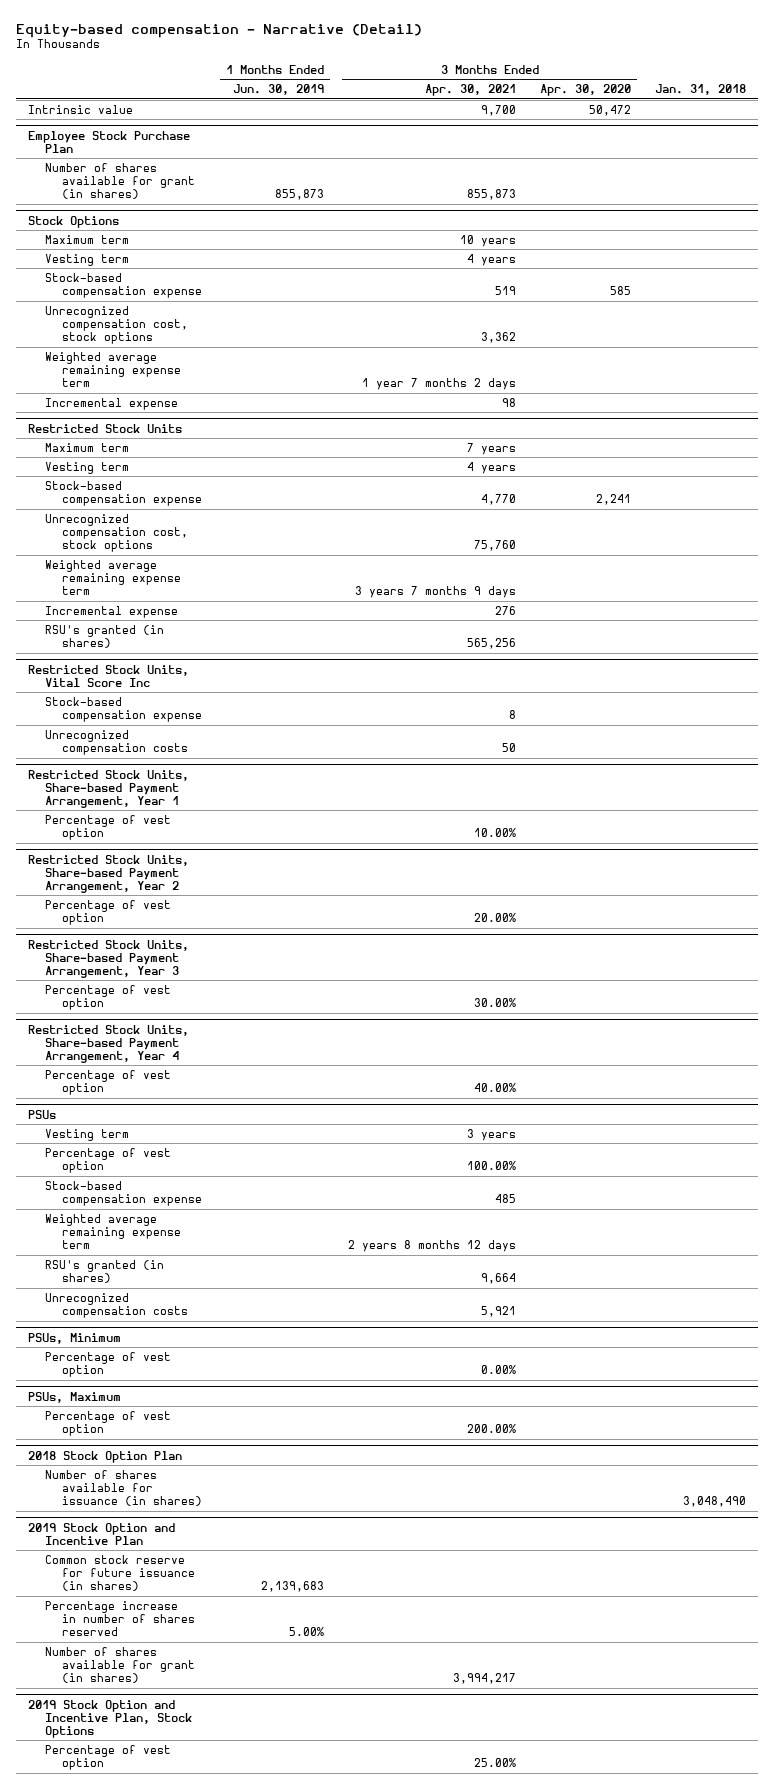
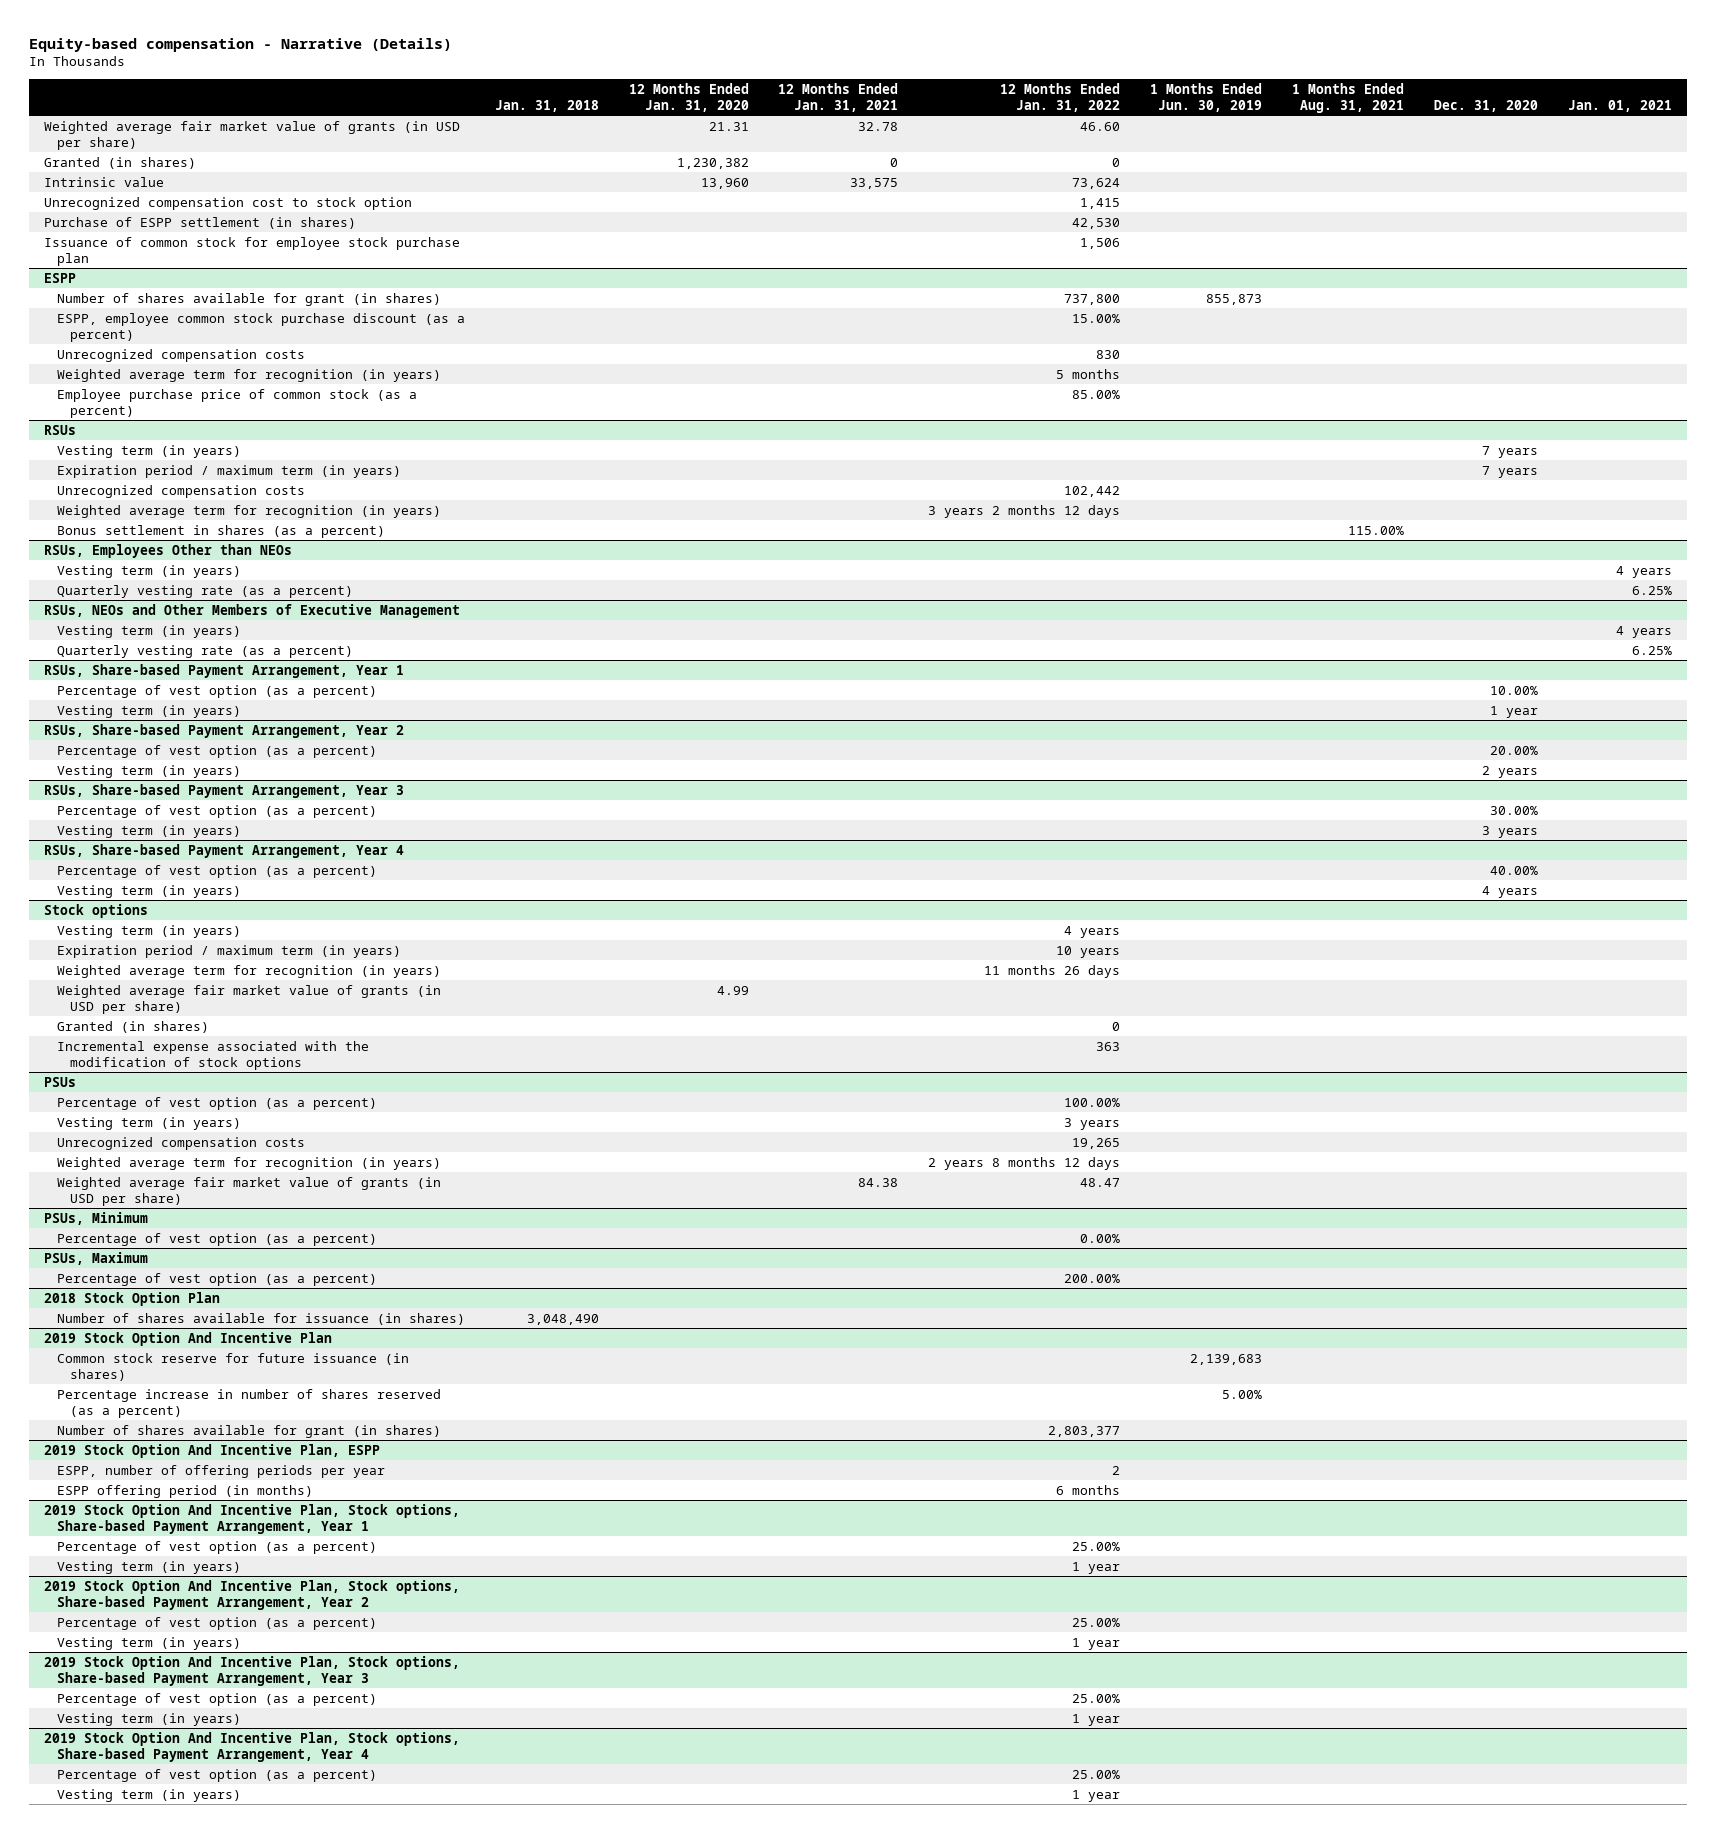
- Equity-based compensation - Narrative (Detail)
+ Equity-based compensation - Narrative (Details)
- | 1 Months Ended Jun. 30, 2019 | 3 Months Ended Apr. 30, 2021 | 3 Months Ended Apr. 30, 2020 | Jan. 31, 2018
+ | Jan. 31, 2018 | 12 Months Ended Jan. 31, 2020 | 12 Months Ended Jan. 31, 2021 | 12 Months Ended Jan. 31, 2022 | 1 Months Ended Jun. 30, 2019 | 1 Months Ended Aug. 31, 2021 | Dec. 31, 2020 | Jan. 01, 2021
+ Weighted average fair market value of grants (in USD per share) | | 21.31 | 32.78 | 46.60 | | | |
+ Granted (in shares) | | 1,230,382 | 0 | 0 | | | |
- Employee Stock Purchase Plan
+ Unrecognized compensation cost to stock option | | | | 1,415 | | | |
+ Purchase of ESPP settlement (in shares) | | | | 42,530 | | | |
+ Issuance of common stock for employee stock purchase plan | | | | 1,506 | | | |
+ ESPP
- Stock Options
- Maximum term | | 10 years | |
- Vesting term | | 4 years | |
- Stock-based compensation expense | | 519 | 585 |
- Unrecognized compensation cost, stock options | | 3,362 | |
- Weighted average remaining expense term | | 1 year 7 months 2 days | |
- Incremental expense | | 98 | |
- Restricted Stock Units
- Maximum term | | 7 years | |
- Vesting term | | 4 years | |
- Stock-based compensation expense | | 4,770 | 2,241 |
- Unrecognized compensation cost, stock options | | 75,760 | |
- Weighted average remaining expense term | | 3 years 7 months 9 days | |
- Incremental expense | | 276 | |
- RSU's granted (in shares) | | 565,256 | |
- Restricted Stock Units, Vital Score Inc
- Stock-based compensation expense | | 8 | |
- Unrecognized compensation costs | | 50 | |
- Restricted Stock Units, Share-based Payment Arrangement, Year 1
- Percentage of vest option | | 10.00% | |
- Restricted Stock Units, Share-based Payment Arrangement, Year 2
- Percentage of vest option | | 20.00% | |
- Restricted Stock Units, Share-based Payment Arrangement, Year 3
- Percentage of vest option | | 30.00% | |
- Restricted Stock Units, Share-based Payment Arrangement, Year 4
- Percentage of vest option | | 40.00% | |
+ ESPP, employee common stock purchase discount (as a percent) | | | | 15.00% | | | |
+ Unrecognized compensation costs | | | | 830 | | | |
+ Weighted average term for recognition (in years) | | | | 5 months | | | |
+ Employee purchase price of common stock (as a percent) | | | | 85.00% | | | |
+ RSUs
+ Vesting term (in years) | | | | | | | 7 years |
+ Expiration period / maximum term (in years) | | | | | | | 7 years |
+ Unrecognized compensation costs | | | | 102,442 | | | |
+ Weighted average term for recognition (in years) | | | | 3 years 2 months 12 days | | | |
+ Bonus settlement in shares (as a percent) | | | | | | 115.00% | |
+ RSUs, Employees Other than NEOs
+ Vesting term (in years) | | | | | | | | 4 years
+ Quarterly vesting rate (as a percent) | | | | | | | | 6.25%
+ RSUs, NEOs and Other Members of Executive Management
+ Vesting term (in years) | | | | | | | | 4 years
+ Quarterly vesting rate (as a percent) | | | | | | | | 6.25%
+ RSUs, Share-based Payment Arrangement, Year 1
+ Percentage of vest option (as a percent) | | | | | | | 10.00% |
+ Vesting term (in years) | | | | | | | 1 year |
+ RSUs, Share-based Payment Arrangement, Year 2
+ Percentage of vest option (as a percent) | | | | | | | 20.00% |
+ Vesting term (in years) | | | | | | | 2 years |
+ RSUs, Share-based Payment Arrangement, Year 3
+ Percentage of vest option (as a percent) | | | | | | | 30.00% |
+ Vesting term (in years) | | | | | | | 3 years |
+ RSUs, Share-based Payment Arrangement, Year 4
+ Percentage of vest option (as a percent) | | | | | | | 40.00% |
+ Vesting term (in years) | | | | | | | 4 years |
+ Stock options
+ Vesting term (in years) | | | | 4 years | | | |
+ Expiration period / maximum term (in years) | | | | 10 years | | | |
+ Weighted average term for recognition (in years) | | | | 11 months 26 days | | | |
+ Weighted average fair market value of grants (in USD per share) | | 4.99 | | | | | |
+ Granted (in shares) | | | | 0 | | | |
+ Incremental expense associated with the modification of stock options | | | | 363 | | | |
@ PSUs
- Vesting term | | 3 years | |
- Percentage of vest option | | 100.00% | |
- Stock-based compensation expense | | 485 | |
- Weighted average remaining expense term | | 2 years 8 months 12 days | |
- RSU's granted (in shares) | | 9,664 | |
+ Percentage of vest option (as a percent) | | | | 100.00% | | | |
+ Vesting term (in years) | | | | 3 years | | | |
+ Weighted average term for recognition (in years) | | | | 2 years 8 months 12 days | | | |
+ Weighted average fair market value of grants (in USD per share) | | | 84.38 | 48.47 | | | |
@ PSUs, Minimum
- Percentage of vest option | | 0.00% | |
+ Percentage of vest option (as a percent) | | | | 0.00% | | | |
@ PSUs, Maximum
- Percentage of vest option | | 200.00% | |
+ Percentage of vest option (as a percent) | | | | 200.00% | | | |
- 2019 Stock Option and Incentive Plan
+ 2019 Stock Option And Incentive Plan
- Percentage increase in number of shares reserved | 5.00% | | |
+ Percentage increase in number of shares reserved (as a percent) | | | | | 5.00% | | |
- 2019 Stock Option and Incentive Plan, Stock Options
- Percentage of vest option | | 25.00% | |
+ 2019 Stock Option And Incentive Plan, ESPP
+ ESPP, number of offering periods per year | | | | 2 | | | |
+ ESPP offering period (in months) | | | | 6 months | | | |
+ 2019 Stock Option And Incentive Plan, Stock options, Share-based Payment Arrangement, Year 1
+ Percentage of vest option (as a percent) | | | | 25.00% | | | |
+ Vesting term (in years) | | | | 1 year | | | |
+ 2019 Stock Option And Incentive Plan, Stock options, Share-based Payment Arrangement, Year 2
+ Percentage of vest option (as a percent) | | | | 25.00% | | | |
+ Vesting term (in years) | | | | 1 year | | | |
+ 2019 Stock Option And Incentive Plan, Stock options, Share-based Payment Arrangement, Year 3
+ Percentage of vest option (as a percent) | | | | 25.00% | | | |
+ Vesting term (in years) | | | | 1 year | | | |
+ 2019 Stock Option And Incentive Plan, Stock options, Share-based Payment Arrangement, Year 4
+ Percentage of vest option (as a percent) | | | | 25.00% | | | |
+ Vesting term (in years) | | | | 1 year | | | |

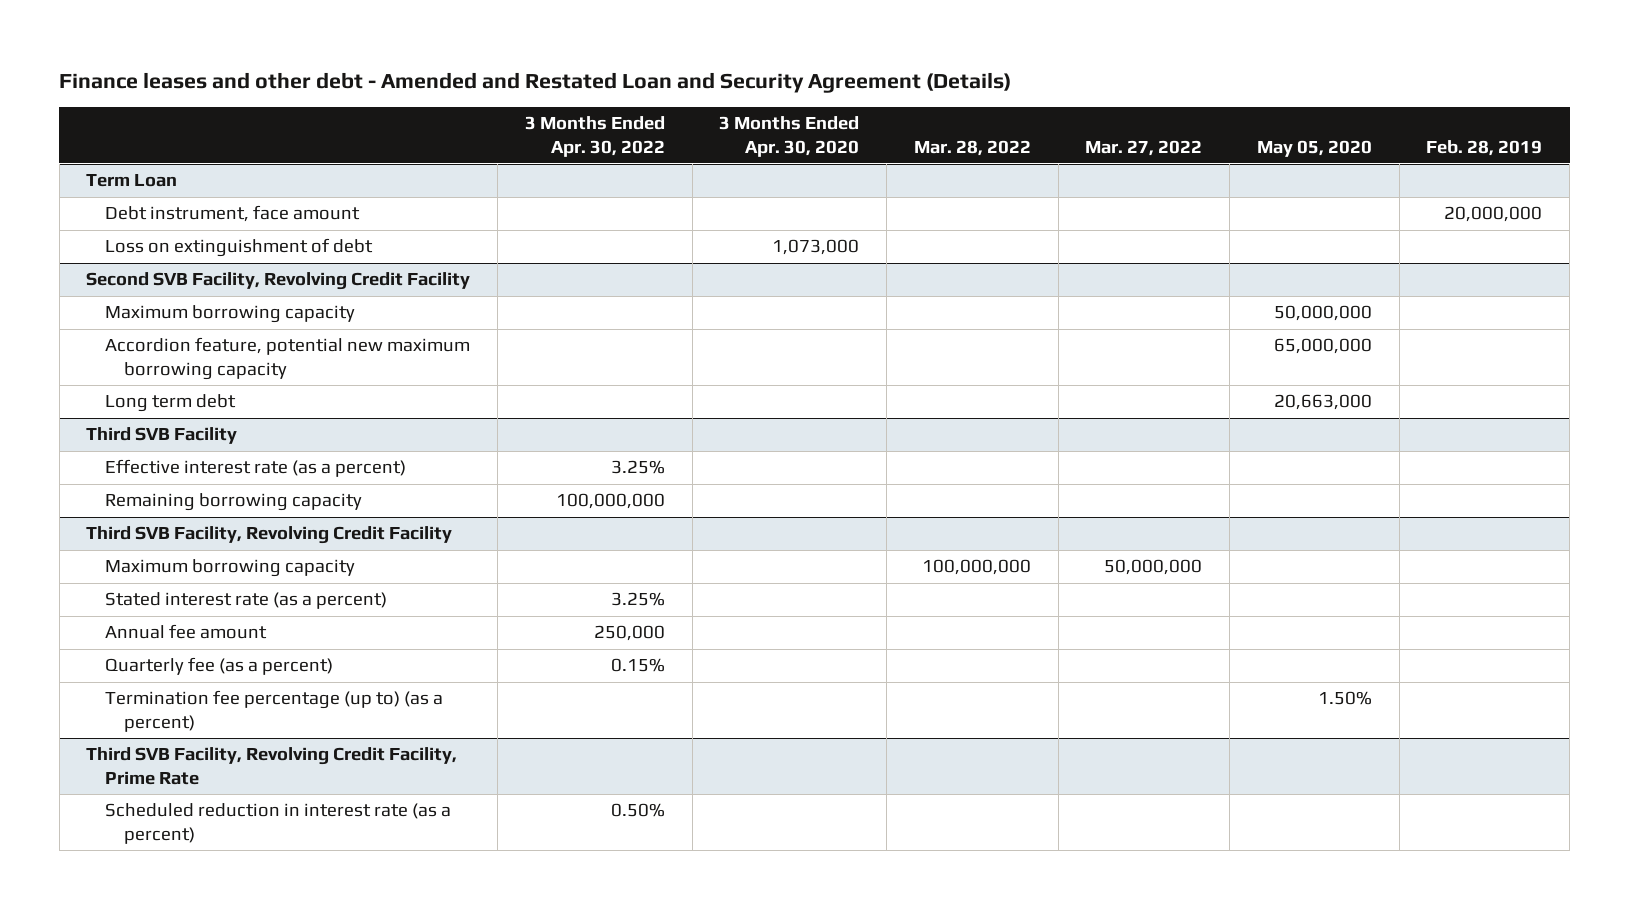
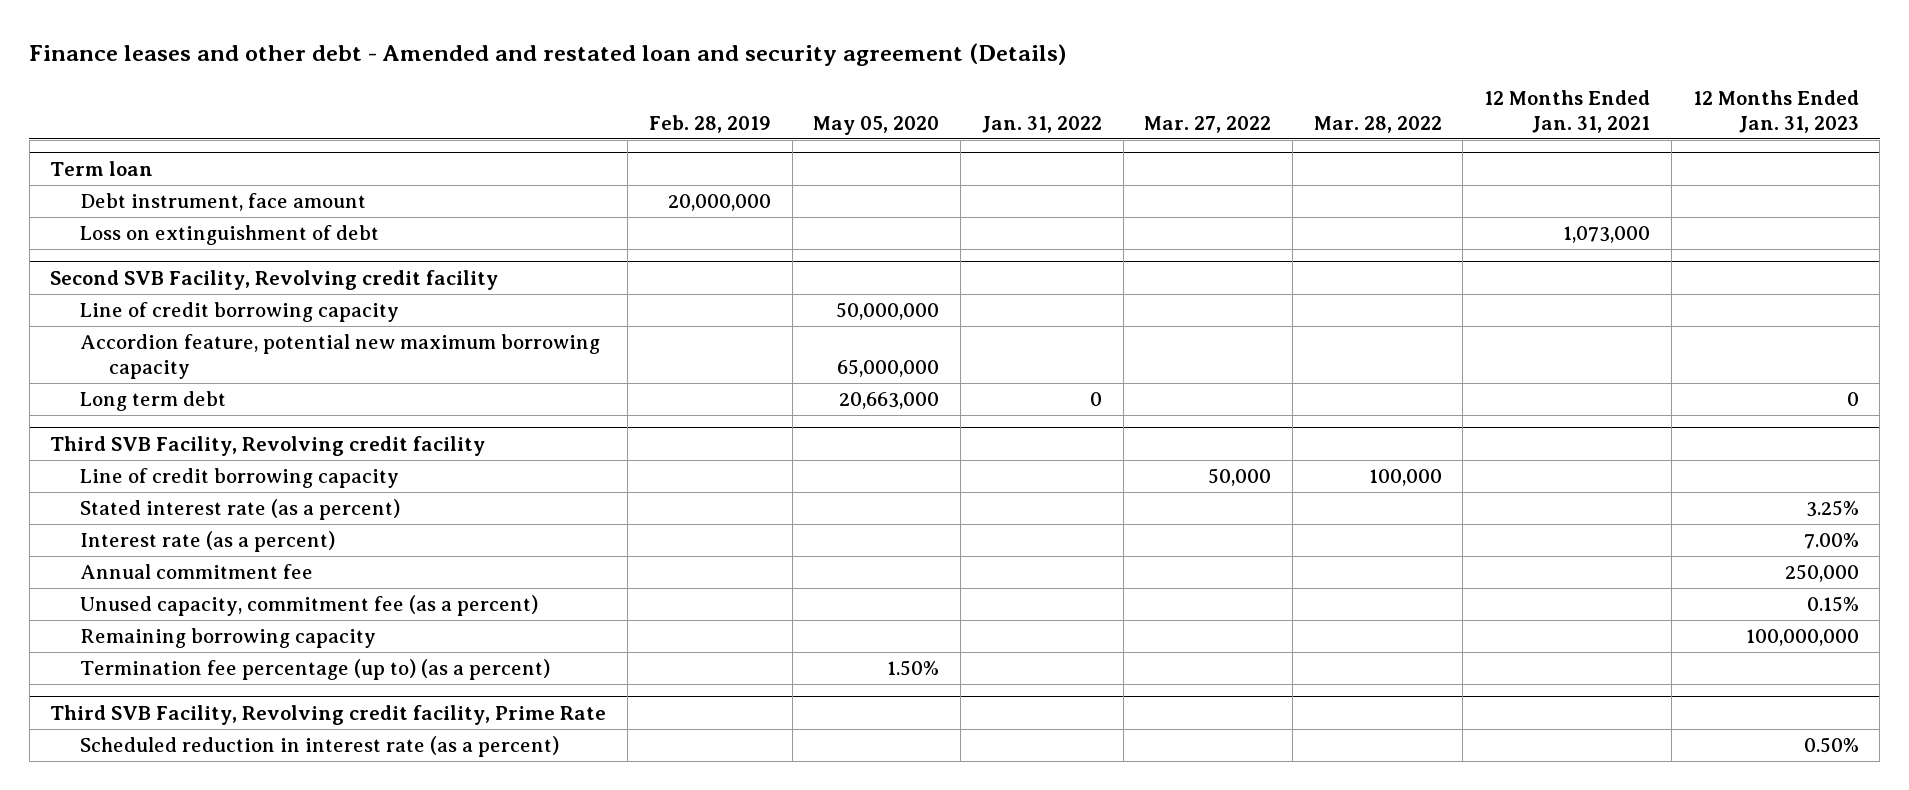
- Finance leases and other debt - Amended and Restated Loan and Security Agreement (Details)
+ Finance leases and other debt - Amended and restated loan and security agreement (Details)
- | 3 Months Ended Apr. 30, 2022 | 3 Months Ended Apr. 30, 2020 | Mar. 28, 2022 | Mar. 27, 2022 | May 05, 2020 | Feb. 28, 2019
+ | Feb. 28, 2019 | May 05, 2020 | Jan. 31, 2022 | Mar. 27, 2022 | Mar. 28, 2022 | 12 Months Ended Jan. 31, 2021 | 12 Months Ended Jan. 31, 2023
- Term Loan
+ Term loan
- Second SVB Facility, Revolving Credit Facility
- Maximum borrowing capacity | | | | | 50,000,000 |
+ Second SVB Facility, Revolving credit facility
+ Line of credit borrowing capacity | | 50,000,000 | | | | |
- Third SVB Facility
- Effective interest rate (as a percent) | 3.25% | | | | |
- Remaining borrowing capacity | 100,000,000 | | | | |
- Third SVB Facility, Revolving Credit Facility
- Maximum borrowing capacity | | | 100,000,000 | 50,000,000 | |
+ Third SVB Facility, Revolving credit facility
+ Line of credit borrowing capacity | | | | 50,000 | 100,000 | |
- Annual fee amount | 250,000 | | | | |
- Quarterly fee (as a percent) | 0.15% | | | | |
+ Interest rate (as a percent) | | | | | | | 7.00%
+ Annual commitment fee | | | | | | | 250,000
+ Unused capacity, commitment fee (as a percent) | | | | | | | 0.15%
+ Remaining borrowing capacity | | | | | | | 100,000,000
- Third SVB Facility, Revolving Credit Facility, Prime Rate
+ Third SVB Facility, Revolving credit facility, Prime Rate

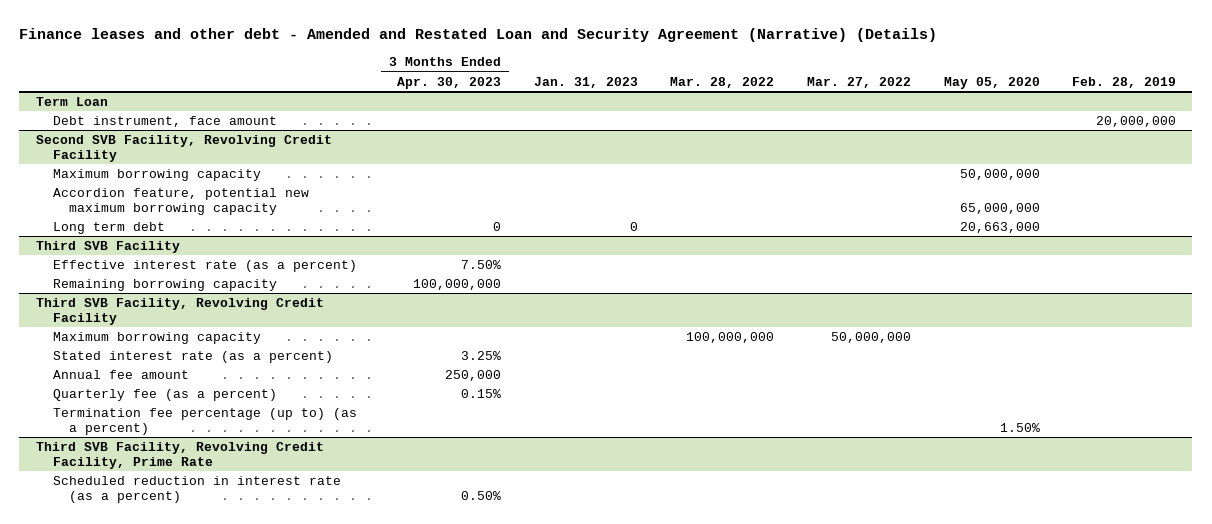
- Finance leases and other debt - Amended and restated loan and security agreement (Details)
+ Finance leases and other debt - Amended and Restated Loan and Security Agreement (Narrative) (Details)
- | Feb. 28, 2019 | May 05, 2020 | Jan. 31, 2022 | Mar. 27, 2022 | Mar. 28, 2022 | 12 Months Ended Jan. 31, 2021 | 12 Months Ended Jan. 31, 2023
+ | 3 Months Ended Apr. 30, 2023 | Jan. 31, 2023 | Mar. 28, 2022 | Mar. 27, 2022 | May 05, 2020 | Feb. 28, 2019
- Term loan
+ Term Loan
- Loss on extinguishment of debt | | | | | | 1,073,000 |
- Second SVB Facility, Revolving credit facility
- Line of credit borrowing capacity | | 50,000,000 | | | | |
+ Second SVB Facility, Revolving Credit Facility
+ Maximum borrowing capacity | | | | | 50,000,000 |
- Third SVB Facility, Revolving credit facility
- Line of credit borrowing capacity | | | | 50,000 | 100,000 | |
+ Third SVB Facility
+ Effective interest rate (as a percent) | 7.50% | | | | |
+ Remaining borrowing capacity | 100,000,000 | | | | |
+ Third SVB Facility, Revolving Credit Facility
+ Maximum borrowing capacity | | | 100,000,000 | 50,000,000 | |
- Interest rate (as a percent) | | | | | | | 7.00%
- Annual commitment fee | | | | | | | 250,000
- Unused capacity, commitment fee (as a percent) | | | | | | | 0.15%
- Remaining borrowing capacity | | | | | | | 100,000,000
+ Annual fee amount | 250,000 | | | | |
+ Quarterly fee (as a percent) | 0.15% | | | | |
- Third SVB Facility, Revolving credit facility, Prime Rate
+ Third SVB Facility, Revolving Credit Facility, Prime Rate

